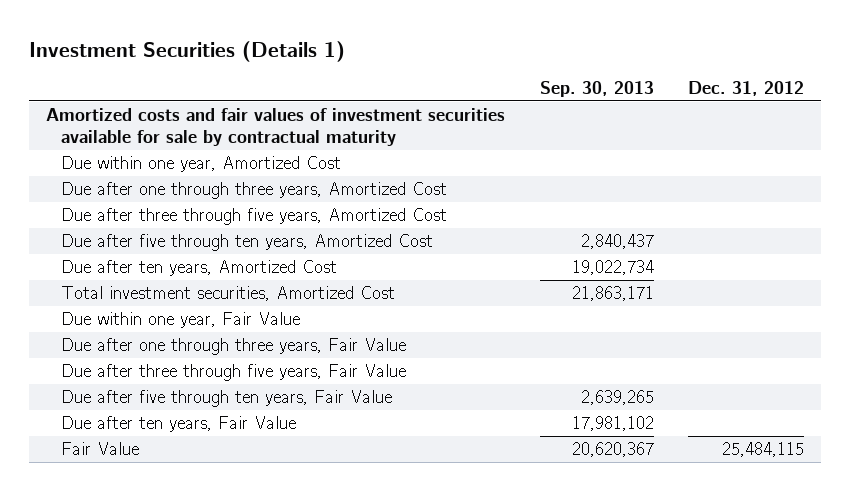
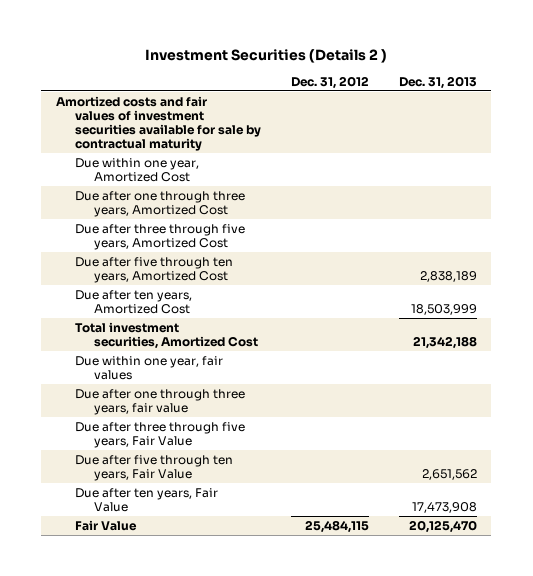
- Investment Securities (Details 1)
+ Investment Securities (Details 2 )
- | Sep. 30, 2013 | Dec. 31, 2012
+ | Dec. 31, 2012 | Dec. 31, 2013
- Due within one year, Fair Value
- Due after one through three years, Fair Value
+ Due within one year, fair values
+ Due after one through three years, fair value

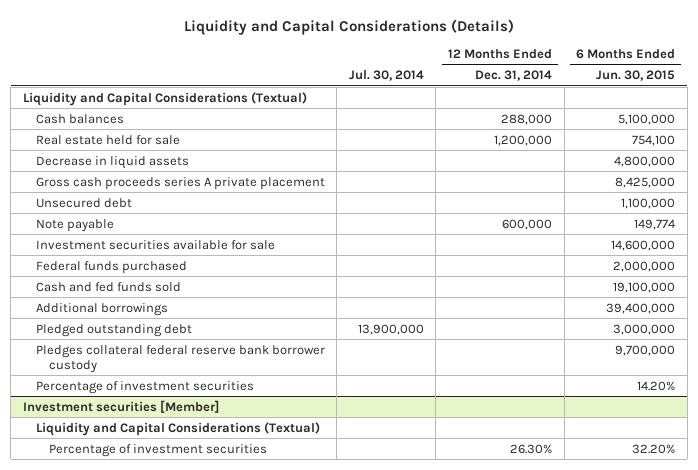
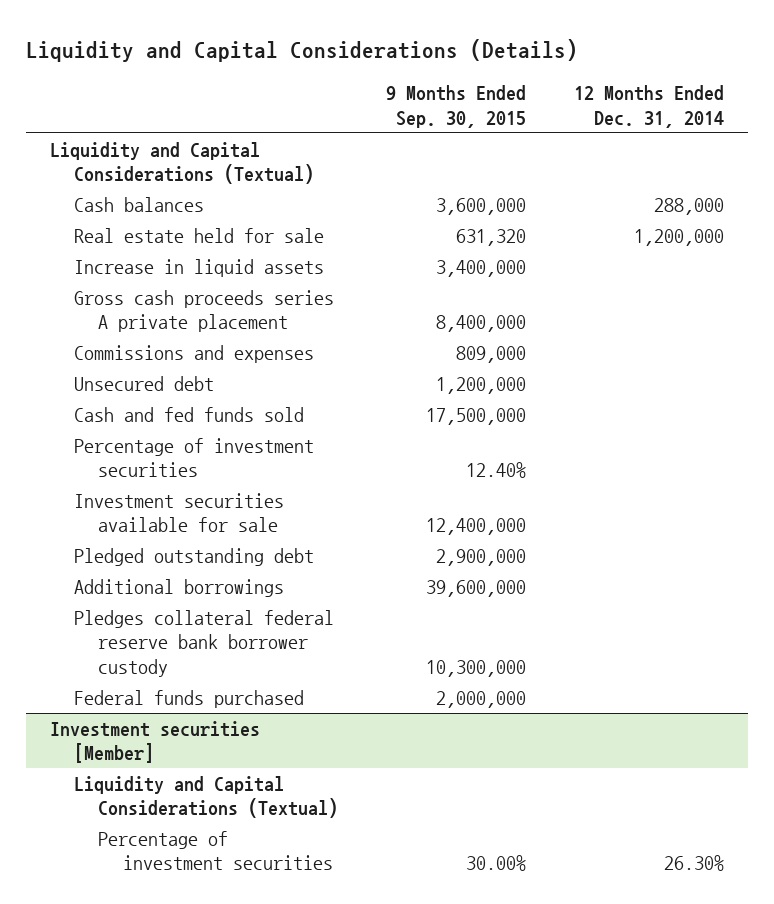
- | Jul. 30, 2014 | 12 Months Ended Dec. 31, 2014 | 6 Months Ended Jun. 30, 2015
+ | 9 Months Ended Sep. 30, 2015 | 12 Months Ended Dec. 31, 2014
- Decrease in liquid assets | | | 4,800,000
+ Increase in liquid assets | 3,400,000 |
+ Commissions and expenses | 809,000 |
- Note payable | | 600,000 | 149,774
moved up: Percentage of investment securities | 12.40% |
moved down: Investment securities available for sale | 12,400,000 |
moved down: Additional borrowings | 39,600,000 |
moved down: Federal funds purchased | 2,000,000 |

